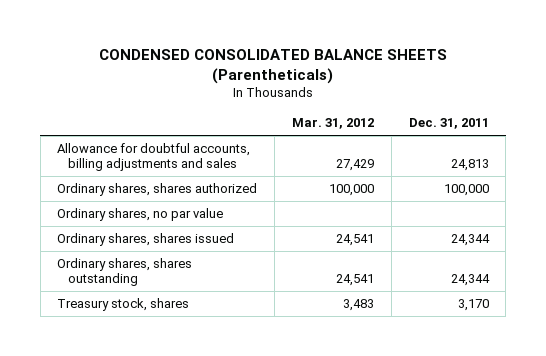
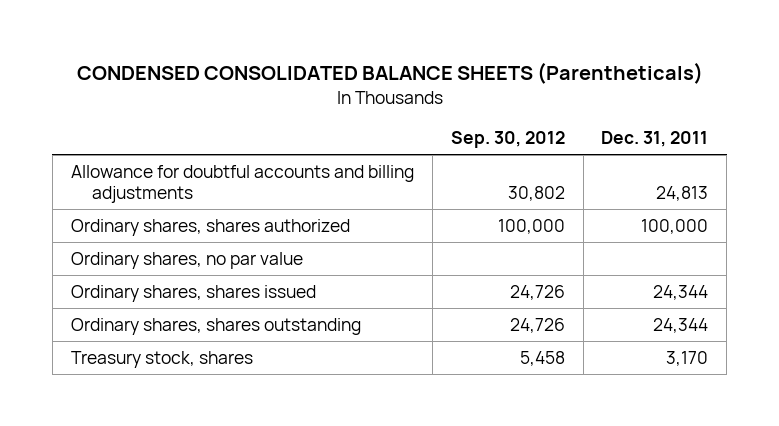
- | Mar. 31, 2012 | Dec. 31, 2011
+ | Sep. 30, 2012 | Dec. 31, 2011
- Allowance for doubtful accounts, billing adjustments and sales | 27,429 | 24,813
+ Allowance for doubtful accounts and billing adjustments | 30,802 | 24,813

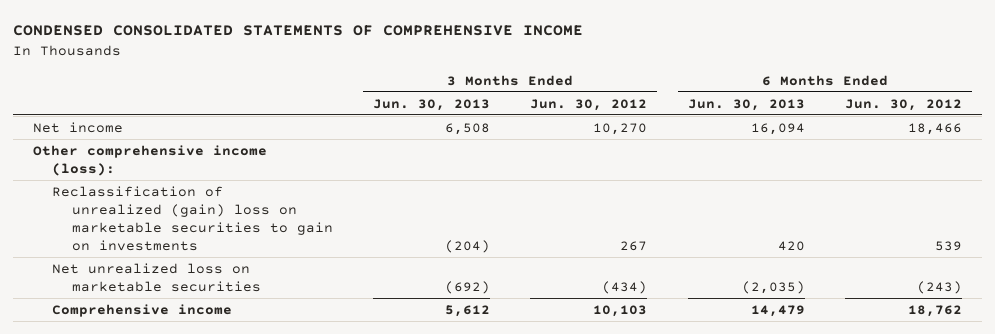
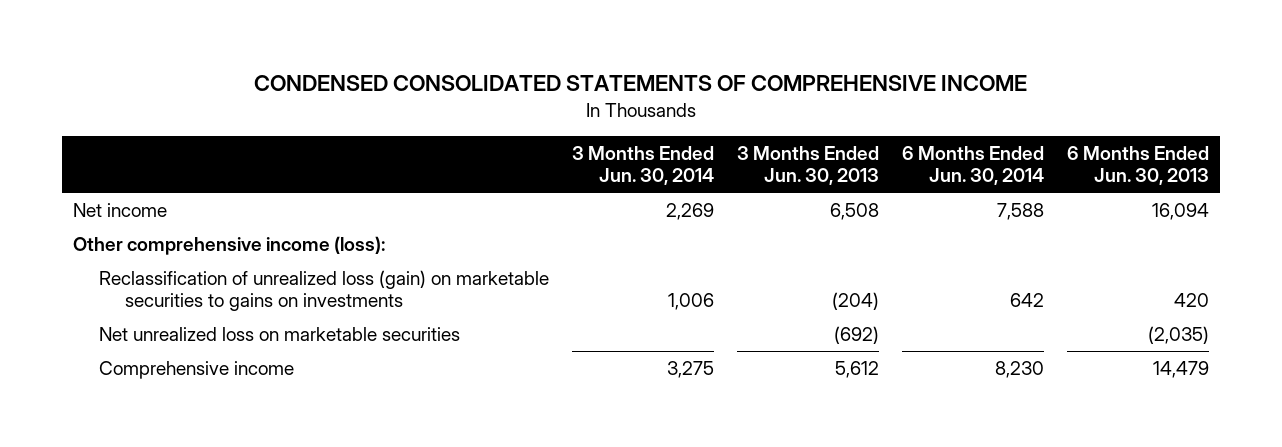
- | 3 Months Ended Jun. 30, 2013 | 3 Months Ended Jun. 30, 2012 | 6 Months Ended Jun. 30, 2013 | 6 Months Ended Jun. 30, 2012
+ | 3 Months Ended Jun. 30, 2014 | 3 Months Ended Jun. 30, 2013 | 6 Months Ended Jun. 30, 2014 | 6 Months Ended Jun. 30, 2013
- Reclassification of unrealized (gain) loss on marketable securities to gain on investments | (204) | 267 | 420 | 539
+ Reclassification of unrealized loss (gain) on marketable securities to gains on investments | 1,006 | (204) | 642 | 420

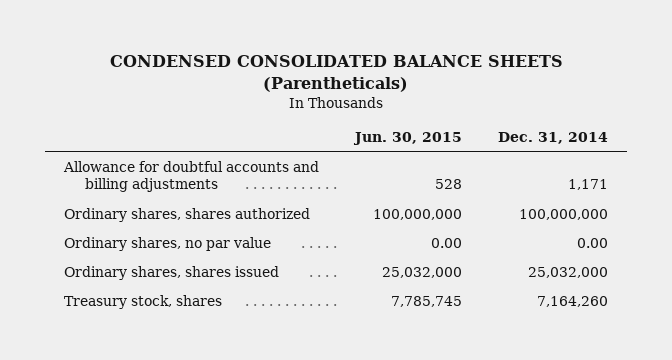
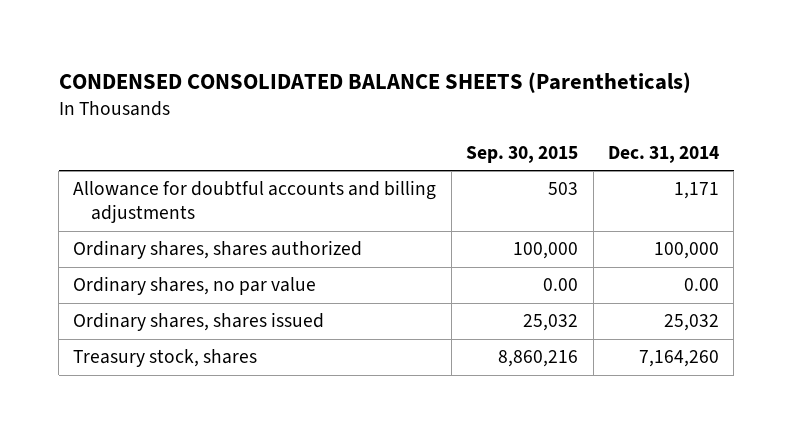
- | Jun. 30, 2015 | Dec. 31, 2014
+ | Sep. 30, 2015 | Dec. 31, 2014
- Ordinary shares, shares authorized | 100,000,000 | 100,000,000
+ Ordinary shares, shares authorized | 100,000 | 100,000
- Ordinary shares, shares issued | 25,032,000 | 25,032,000
+ Ordinary shares, shares issued | 25,032 | 25,032

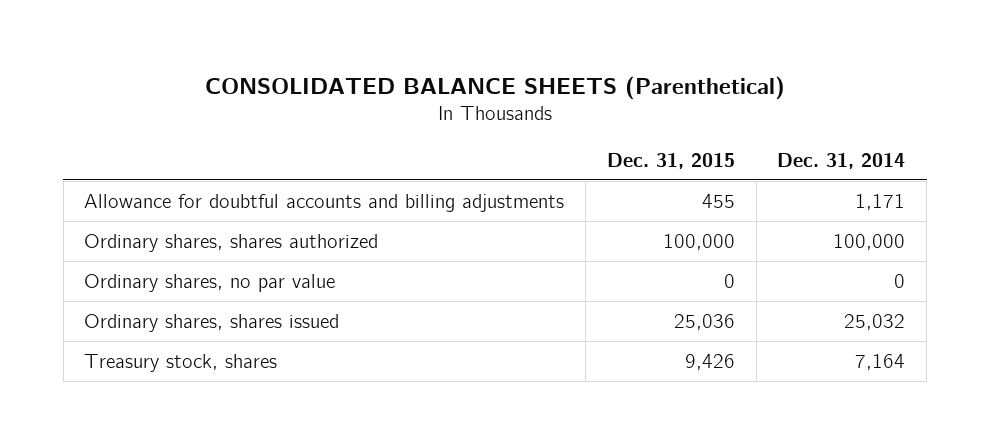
- CONDENSED CONSOLIDATED BALANCE SHEETS (Parentheticals)
+ CONSOLIDATED BALANCE SHEETS (Parenthetical)
- | Sep. 30, 2015 | Dec. 31, 2014
+ | Dec. 31, 2015 | Dec. 31, 2014
- Ordinary shares, no par value | 0.00 | 0.00
+ Ordinary shares, no par value | 0 | 0
- Treasury stock, shares | 8,860,216 | 7,164,260
+ Treasury stock, shares | 9,426 | 7,164

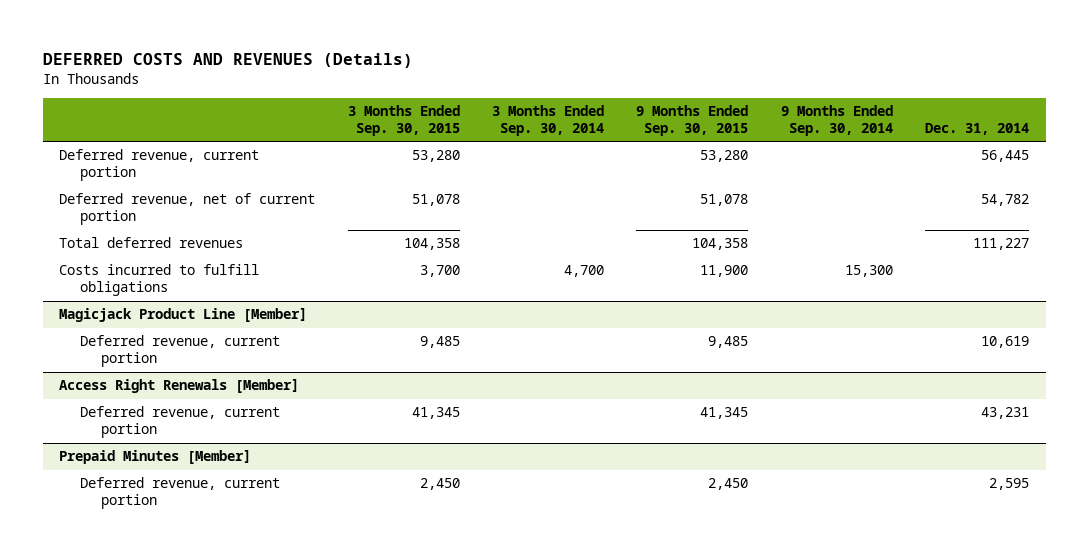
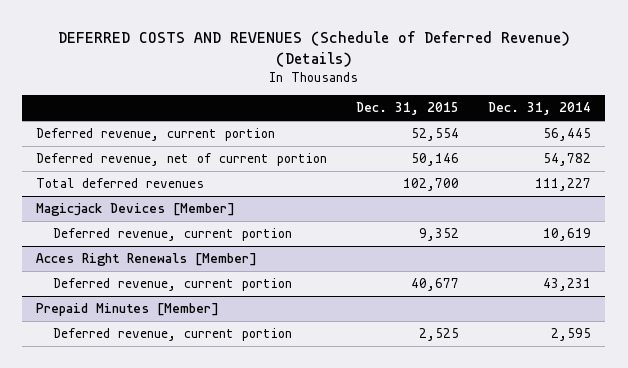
- DEFERRED COSTS AND REVENUES (Details)
+ DEFERRED COSTS AND REVENUES (Schedule of Deferred Revenue) (Details)
- | 3 Months Ended Sep. 30, 2015 | 3 Months Ended Sep. 30, 2014 | 9 Months Ended Sep. 30, 2015 | 9 Months Ended Sep. 30, 2014 | Dec. 31, 2014
+ | Dec. 31, 2015 | Dec. 31, 2014
- Costs incurred to fulfill obligations | 3,700 | 4,700 | 11,900 | 15,300 |
- Magicjack Product Line [Member]
+ Magicjack Devices [Member]
- Access Right Renewals [Member]
+ Acces Right Renewals [Member]

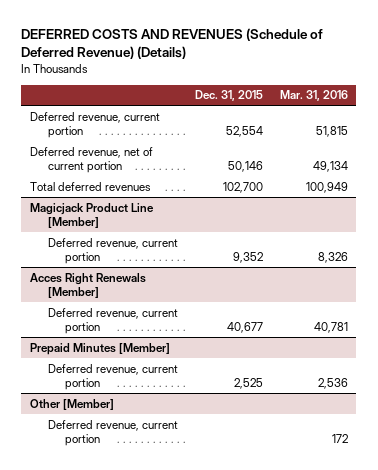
- | Dec. 31, 2015 | Dec. 31, 2014
+ | Dec. 31, 2015 | Mar. 31, 2016
- Magicjack Devices [Member]
+ Magicjack Product Line [Member]
+ Other [Member]
+ Deferred revenue, current portion | | 172

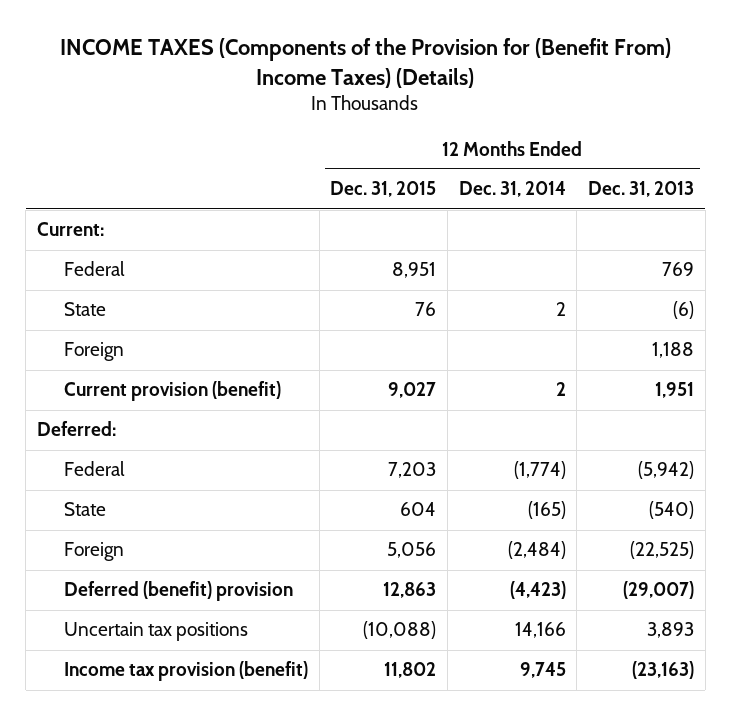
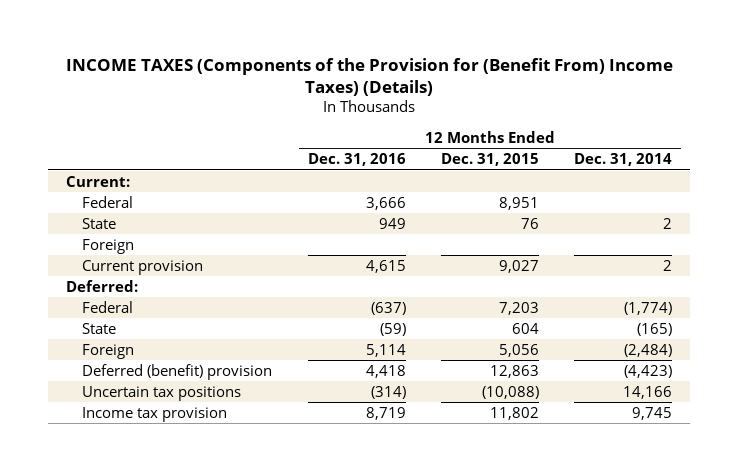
- | 12 Months Ended Dec. 31, 2015 | 12 Months Ended Dec. 31, 2014 | 12 Months Ended Dec. 31, 2013
+ | 12 Months Ended Dec. 31, 2016 | 12 Months Ended Dec. 31, 2015 | 12 Months Ended Dec. 31, 2014
- Current provision (benefit) | 9,027 | 2 | 1,951
+ Current provision | 4,615 | 9,027 | 2
- Income tax provision (benefit) | 11,802 | 9,745 | (23,163)
+ Income tax provision | 8,719 | 11,802 | 9,745

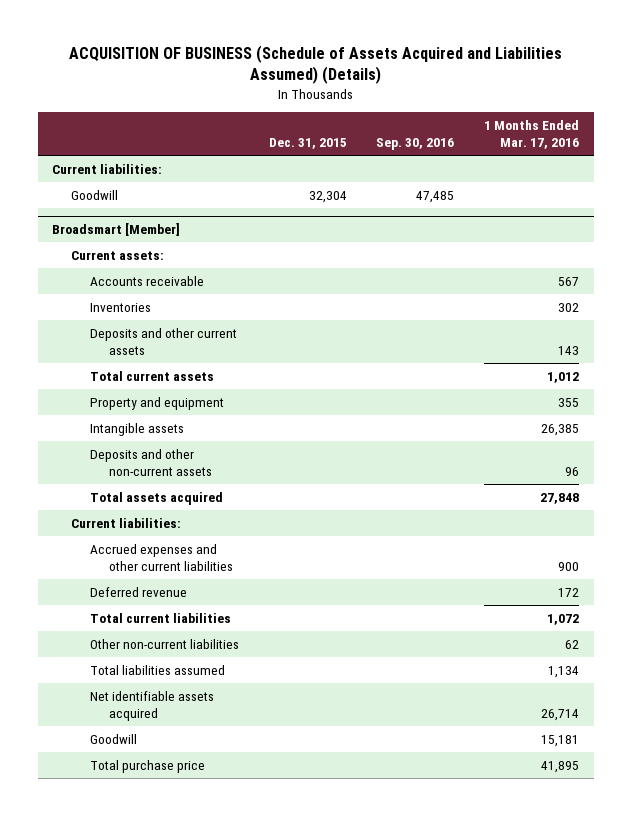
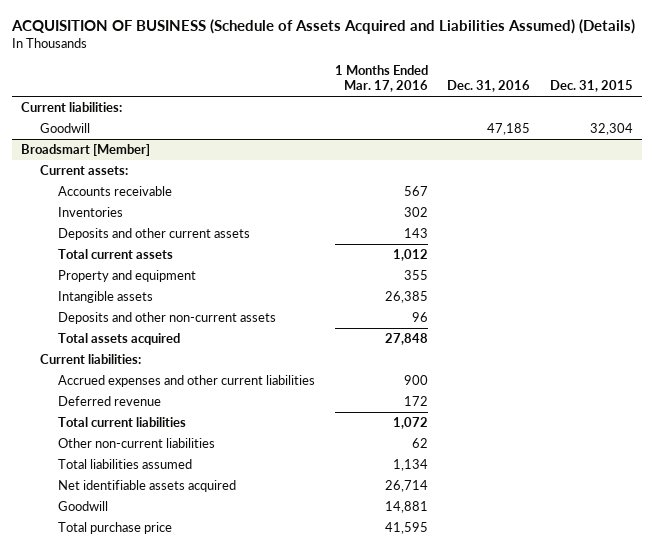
- | Dec. 31, 2015 | Sep. 30, 2016 | 1 Months Ended Mar. 17, 2016
+ | 1 Months Ended Mar. 17, 2016 | Dec. 31, 2016 | Dec. 31, 2015
@ Broadsmart [Member]
- Goodwill | | | 15,181
- Total purchase price | | | 41,895
+ Goodwill | 14,881 | |
+ Total purchase price | 41,595 | |

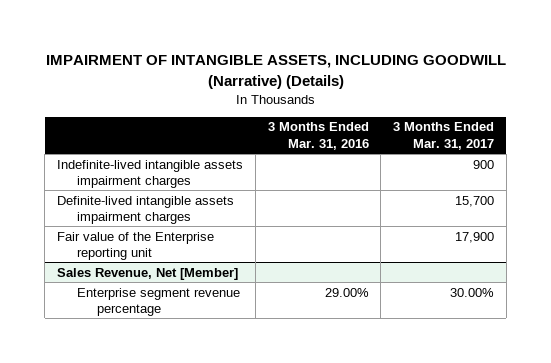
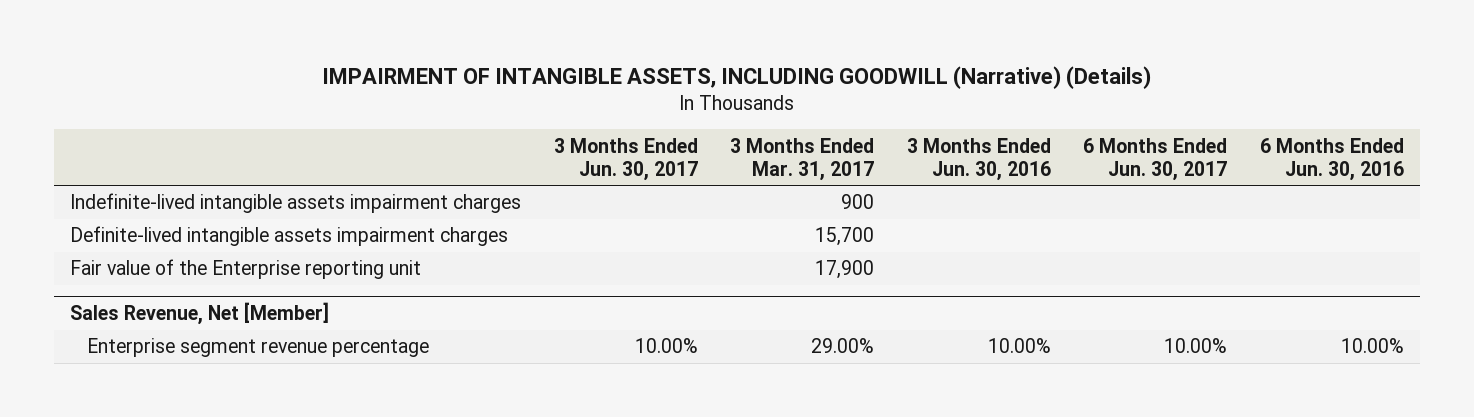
- | 3 Months Ended Mar. 31, 2016 | 3 Months Ended Mar. 31, 2017
+ | 3 Months Ended Jun. 30, 2017 | 3 Months Ended Mar. 31, 2017 | 3 Months Ended Jun. 30, 2016 | 6 Months Ended Jun. 30, 2017 | 6 Months Ended Jun. 30, 2016
@ Sales Revenue, Net [Member]
- Enterprise segment revenue percentage | 29.00% | 30.00%
+ Enterprise segment revenue percentage | 10.00% | 29.00% | 10.00% | 10.00% | 10.00%

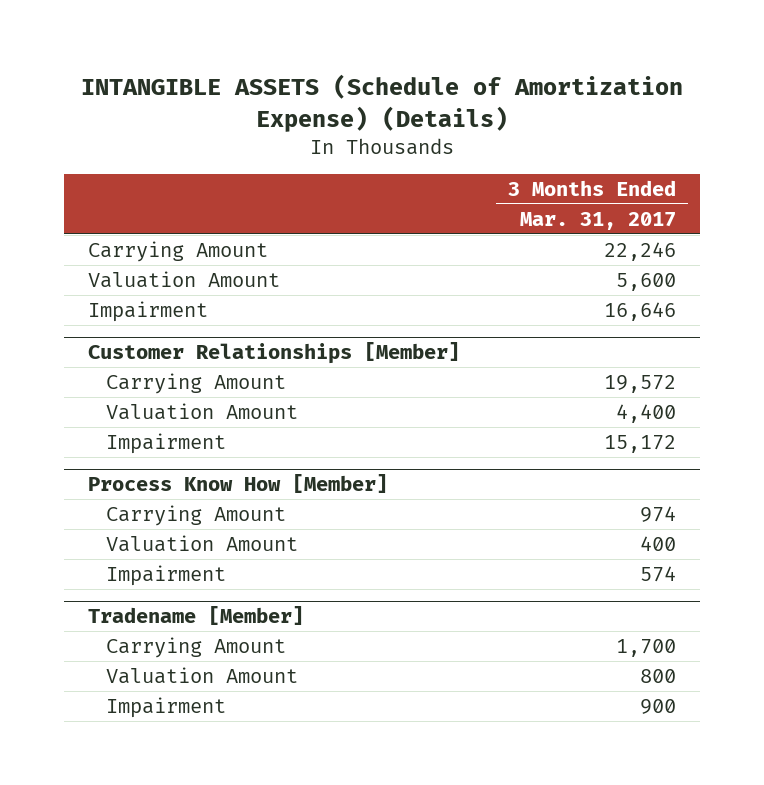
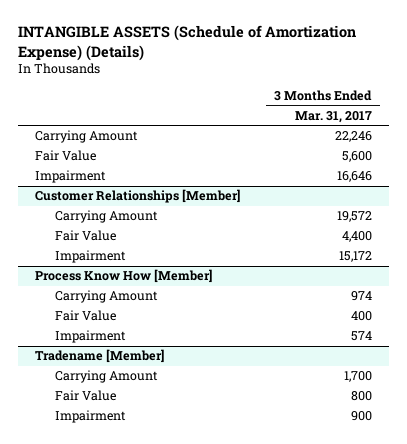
- Valuation Amount | 5,600
+ Fair Value | 5,600
@ Customer Relationships [Member]
- Valuation Amount | 4,400
+ Fair Value | 4,400
@ Process Know How [Member]
- Valuation Amount | 400
+ Fair Value | 400
@ Tradename [Member]
- Valuation Amount | 800
+ Fair Value | 800

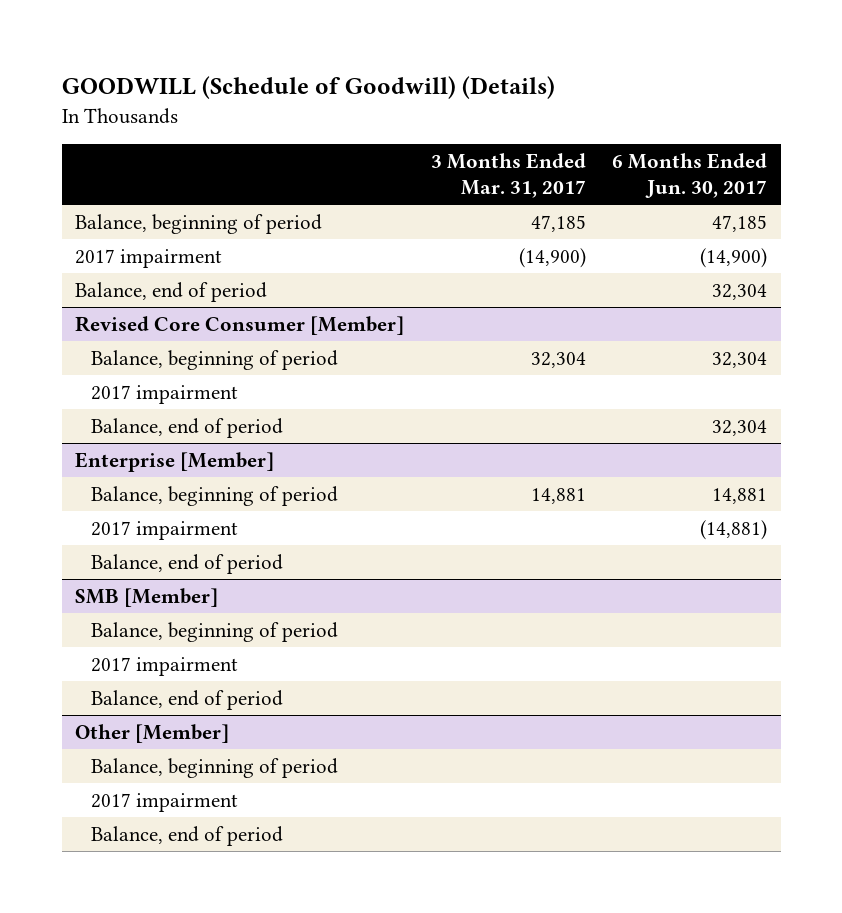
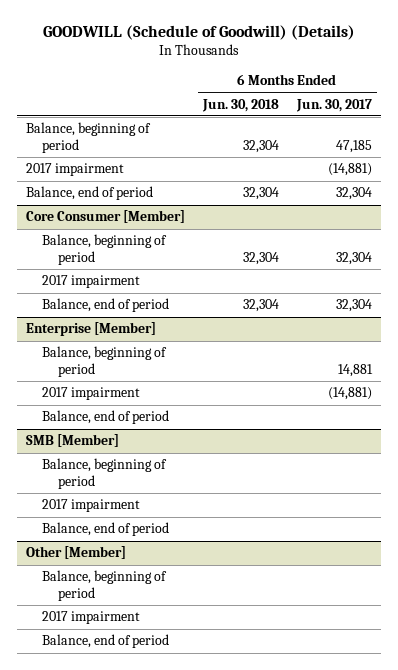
- | 3 Months Ended Mar. 31, 2017 | 6 Months Ended Jun. 30, 2017
+ | 6 Months Ended Jun. 30, 2018 | 6 Months Ended Jun. 30, 2017
- 2017 impairment | (14,900) | (14,900)
+ 2017 impairment | | (14,881)
- Revised Core Consumer [Member]
+ Core Consumer [Member]

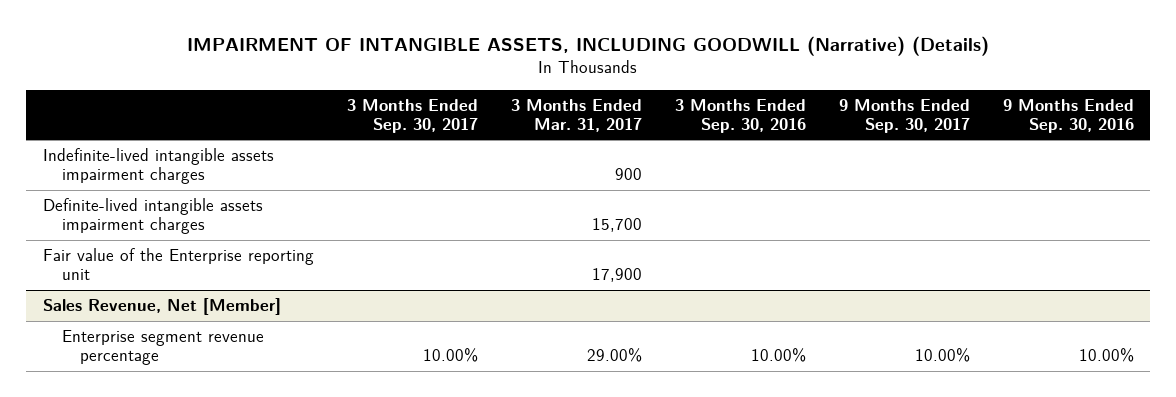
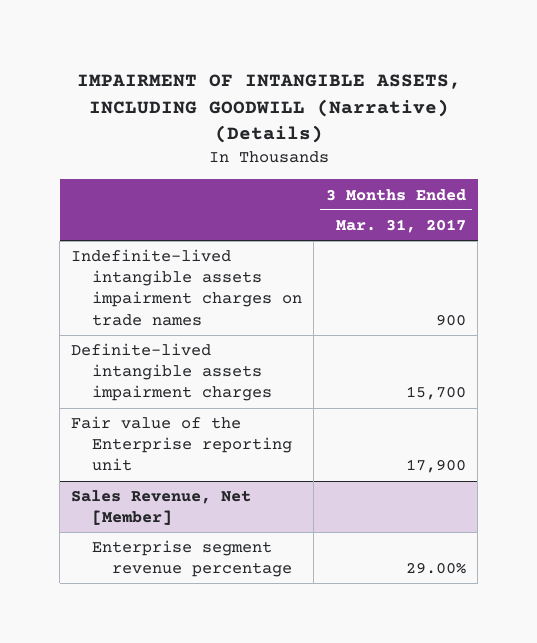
- | 3 Months Ended Sep. 30, 2017 | 3 Months Ended Mar. 31, 2017 | 3 Months Ended Sep. 30, 2016 | 9 Months Ended Sep. 30, 2017 | 9 Months Ended Sep. 30, 2016
+ | 3 Months Ended Mar. 31, 2017
- Indefinite-lived intangible assets impairment charges | | 900 | | |
+ Indefinite-lived intangible assets impairment charges on trade names | 900

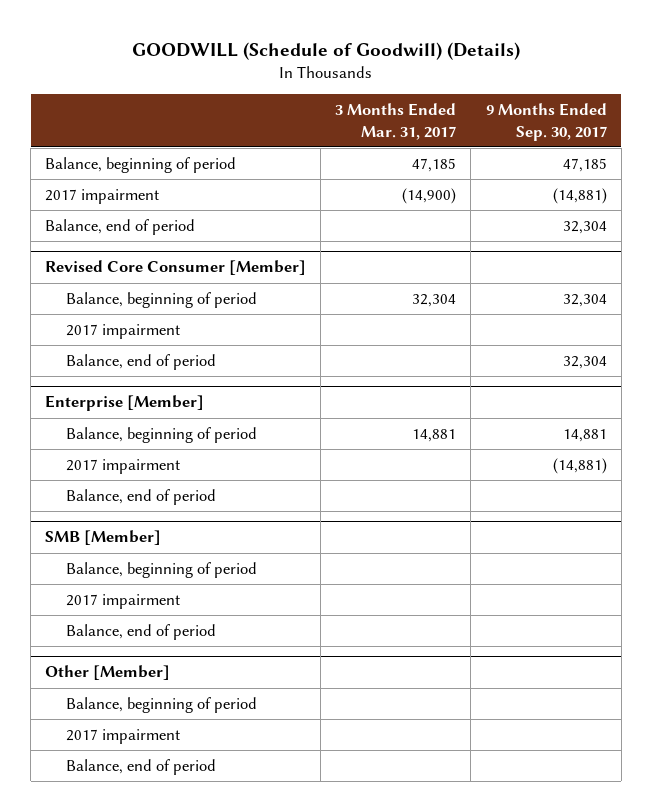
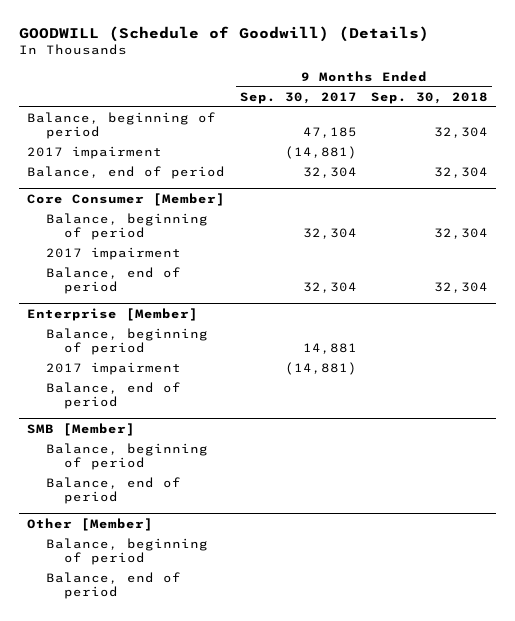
- | 3 Months Ended Mar. 31, 2017 | 9 Months Ended Sep. 30, 2017
+ | 9 Months Ended Sep. 30, 2017 | 9 Months Ended Sep. 30, 2018
- Revised Core Consumer [Member]
+ Core Consumer [Member]
@ SMB [Member]
- 2017 impairment
@ Other [Member]
- 2017 impairment

